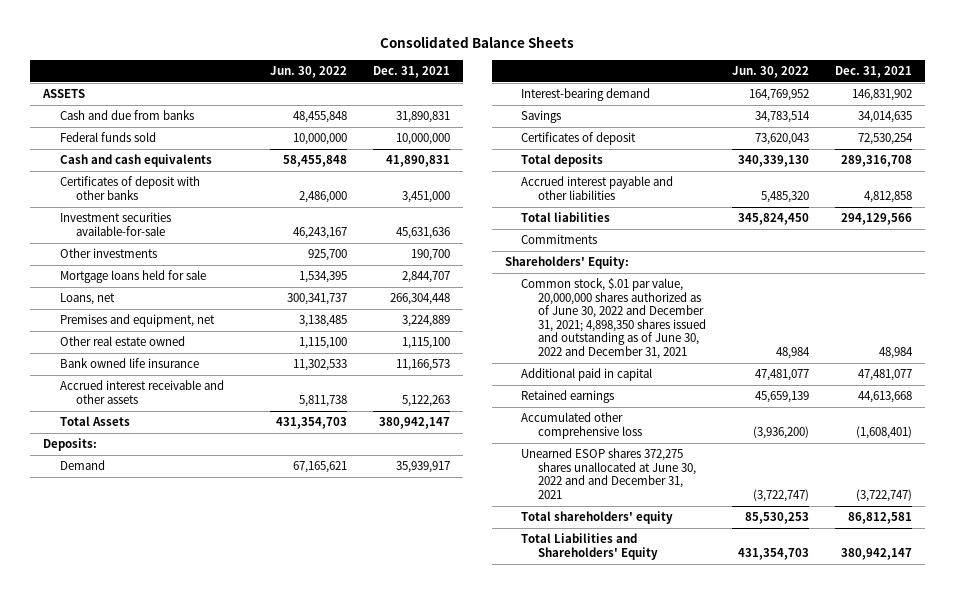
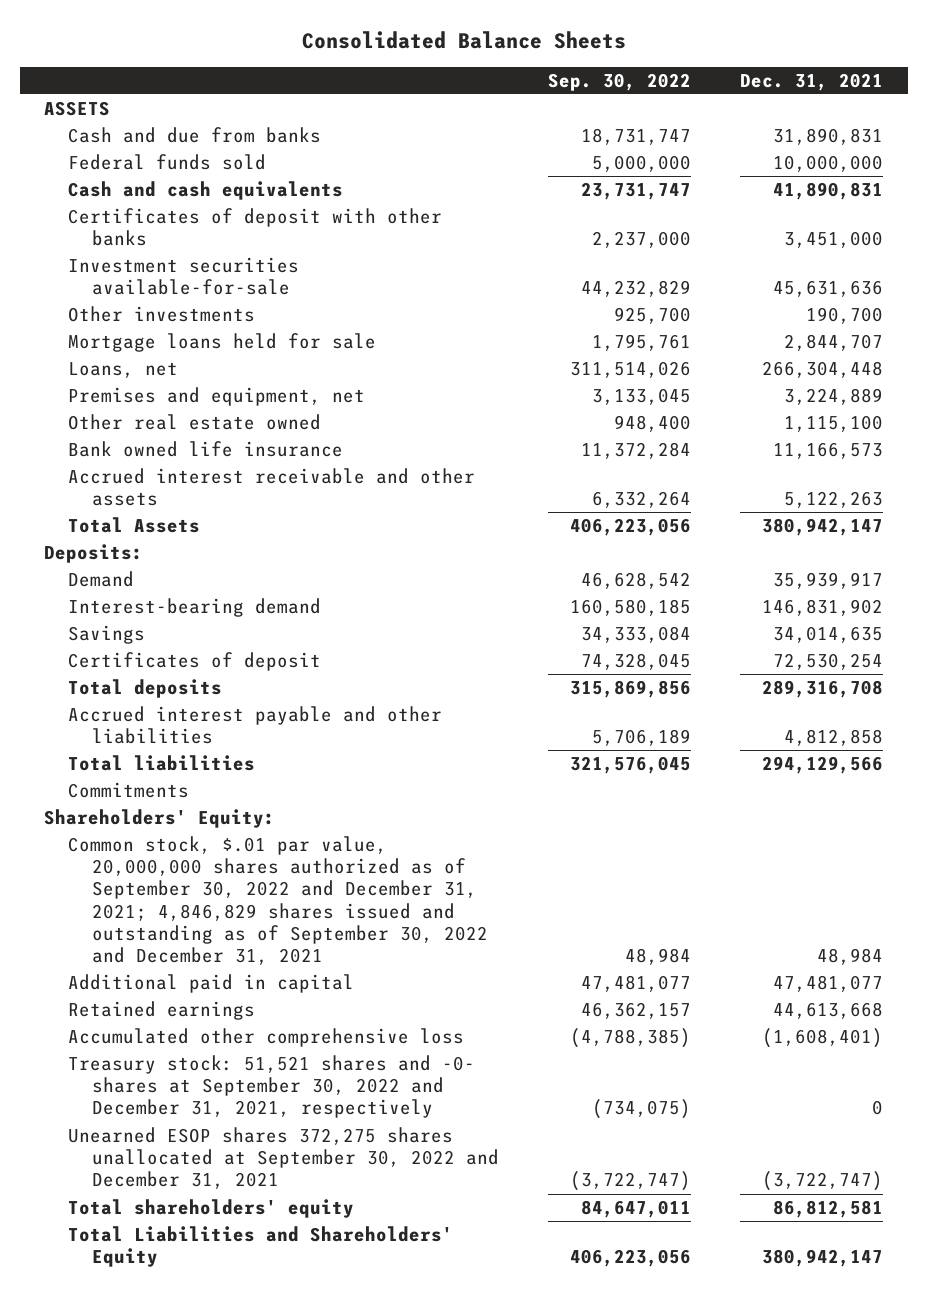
- | Jun. 30, 2022 | Dec. 31, 2021
+ | Sep. 30, 2022 | Dec. 31, 2021
- Common stock, $.01 par value, 20,000,000 shares authorized as of June 30, 2022 and December 31, 2021; 4,898,350 shares issued and outstanding as of June 30, 2022 and December 31, 2021 | 48,984 | 48,984
+ Common stock, $.01 par value, 20,000,000 shares authorized as of September 30, 2022 and December 31, 2021; 4,846,829 shares issued and outstanding as of September 30, 2022 and December 31, 2021 | 48,984 | 48,984
- Unearned ESOP shares 372,275 shares unallocated at June 30, 2022 and and December 31, 2021 | (3,722,747) | (3,722,747)
+ Treasury stock: 51,521 shares and -0- shares at September 30, 2022 and December 31, 2021, respectively | (734,075) | 0
+ Unearned ESOP shares 372,275 shares unallocated at September 30, 2022 and December 31, 2021 | (3,722,747) | (3,722,747)

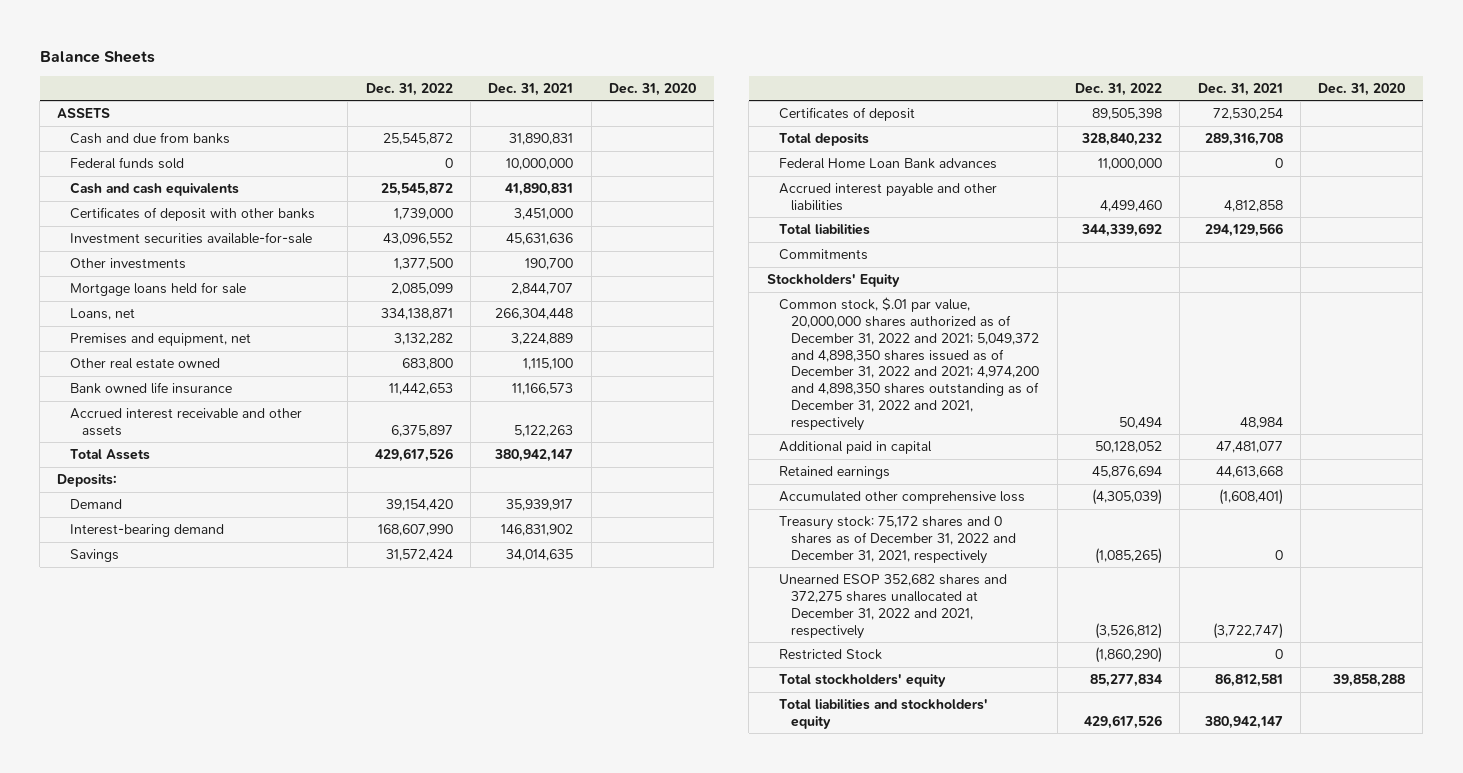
- Consolidated Balance Sheets
+ Balance Sheets
- | Sep. 30, 2022 | Dec. 31, 2021
+ | Dec. 31, 2022 | Dec. 31, 2021 | Dec. 31, 2020
+ Federal Home Loan Bank advances | 11,000,000 | 0 |
- Shareholders' Equity:
- Common stock, $.01 par value, 20,000,000 shares authorized as of September 30, 2022 and December 31, 2021; 4,846,829 shares issued and outstanding as of September 30, 2022 and December 31, 2021 | 48,984 | 48,984
+ Stockholders' Equity
+ Common stock, $.01 par value, 20,000,000 shares authorized as of December 31, 2022 and 2021; 5,049,372 and 4,898,350 shares issued as of December 31, 2022 and 2021; 4,974,200 and 4,898,350 shares outstanding as of December 31, 2022 and 2021, respectively | 50,494 | 48,984 |
- Treasury stock: 51,521 shares and -0- shares at September 30, 2022 and December 31, 2021, respectively | (734,075) | 0
- Unearned ESOP shares 372,275 shares unallocated at September 30, 2022 and December 31, 2021 | (3,722,747) | (3,722,747)
- Total shareholders' equity | 84,647,011 | 86,812,581
- Total Liabilities and Shareholders' Equity | 406,223,056 | 380,942,147
+ Treasury stock: 75,172 shares and 0 shares as of December 31, 2022 and December 31, 2021, respectively | (1,085,265) | 0 |
+ Unearned ESOP 352,682 shares and 372,275 shares unallocated at December 31, 2022 and 2021, respectively | (3,526,812) | (3,722,747) |
+ Restricted Stock | (1,860,290) | 0 |
+ Total stockholders' equity | 85,277,834 | 86,812,581 | 39,858,288
+ Total liabilities and stockholders' equity | 429,617,526 | 380,942,147 |

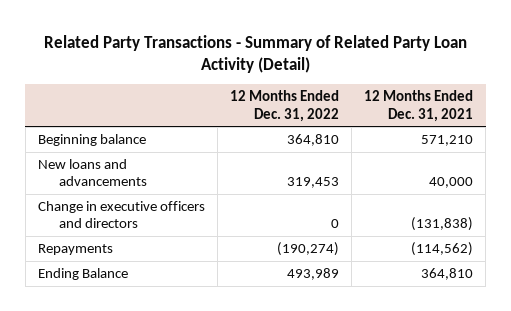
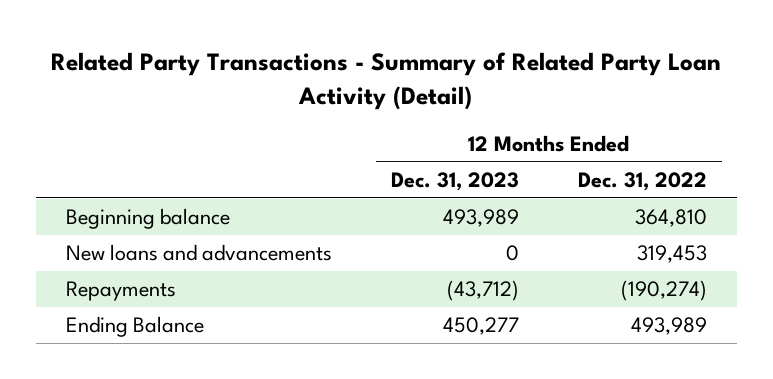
- | 12 Months Ended Dec. 31, 2022 | 12 Months Ended Dec. 31, 2021
+ | 12 Months Ended Dec. 31, 2023 | 12 Months Ended Dec. 31, 2022
- Change in executive officers and directors | 0 | (131,838)

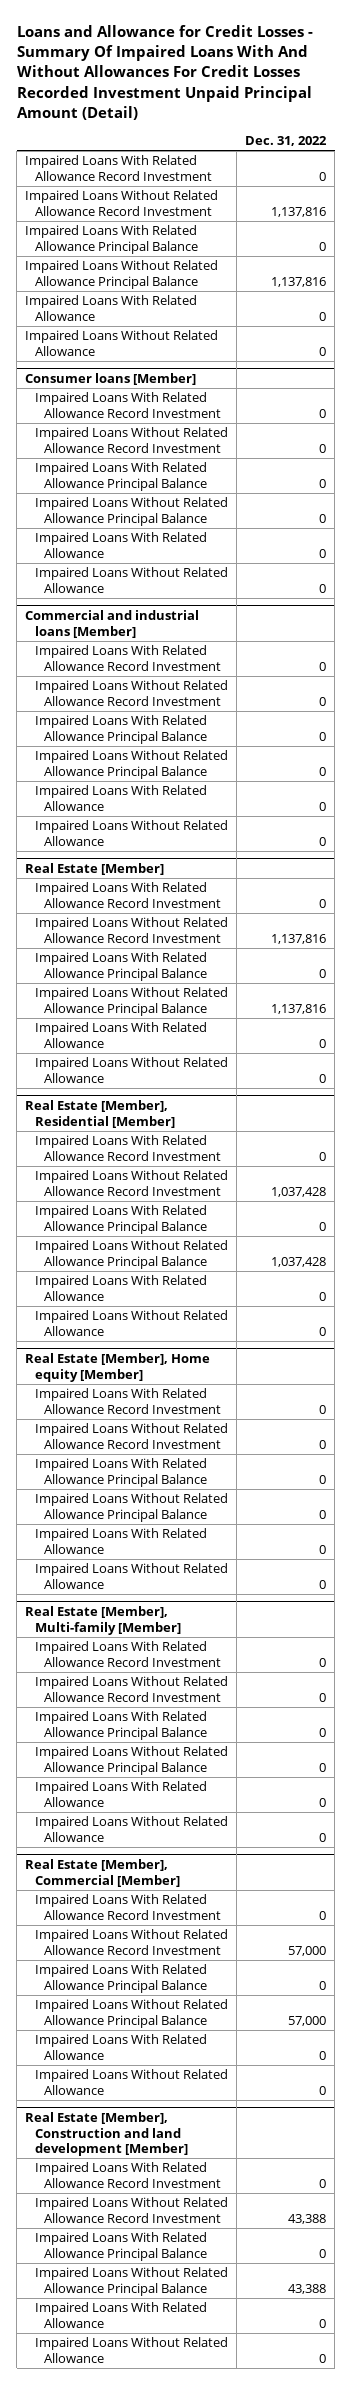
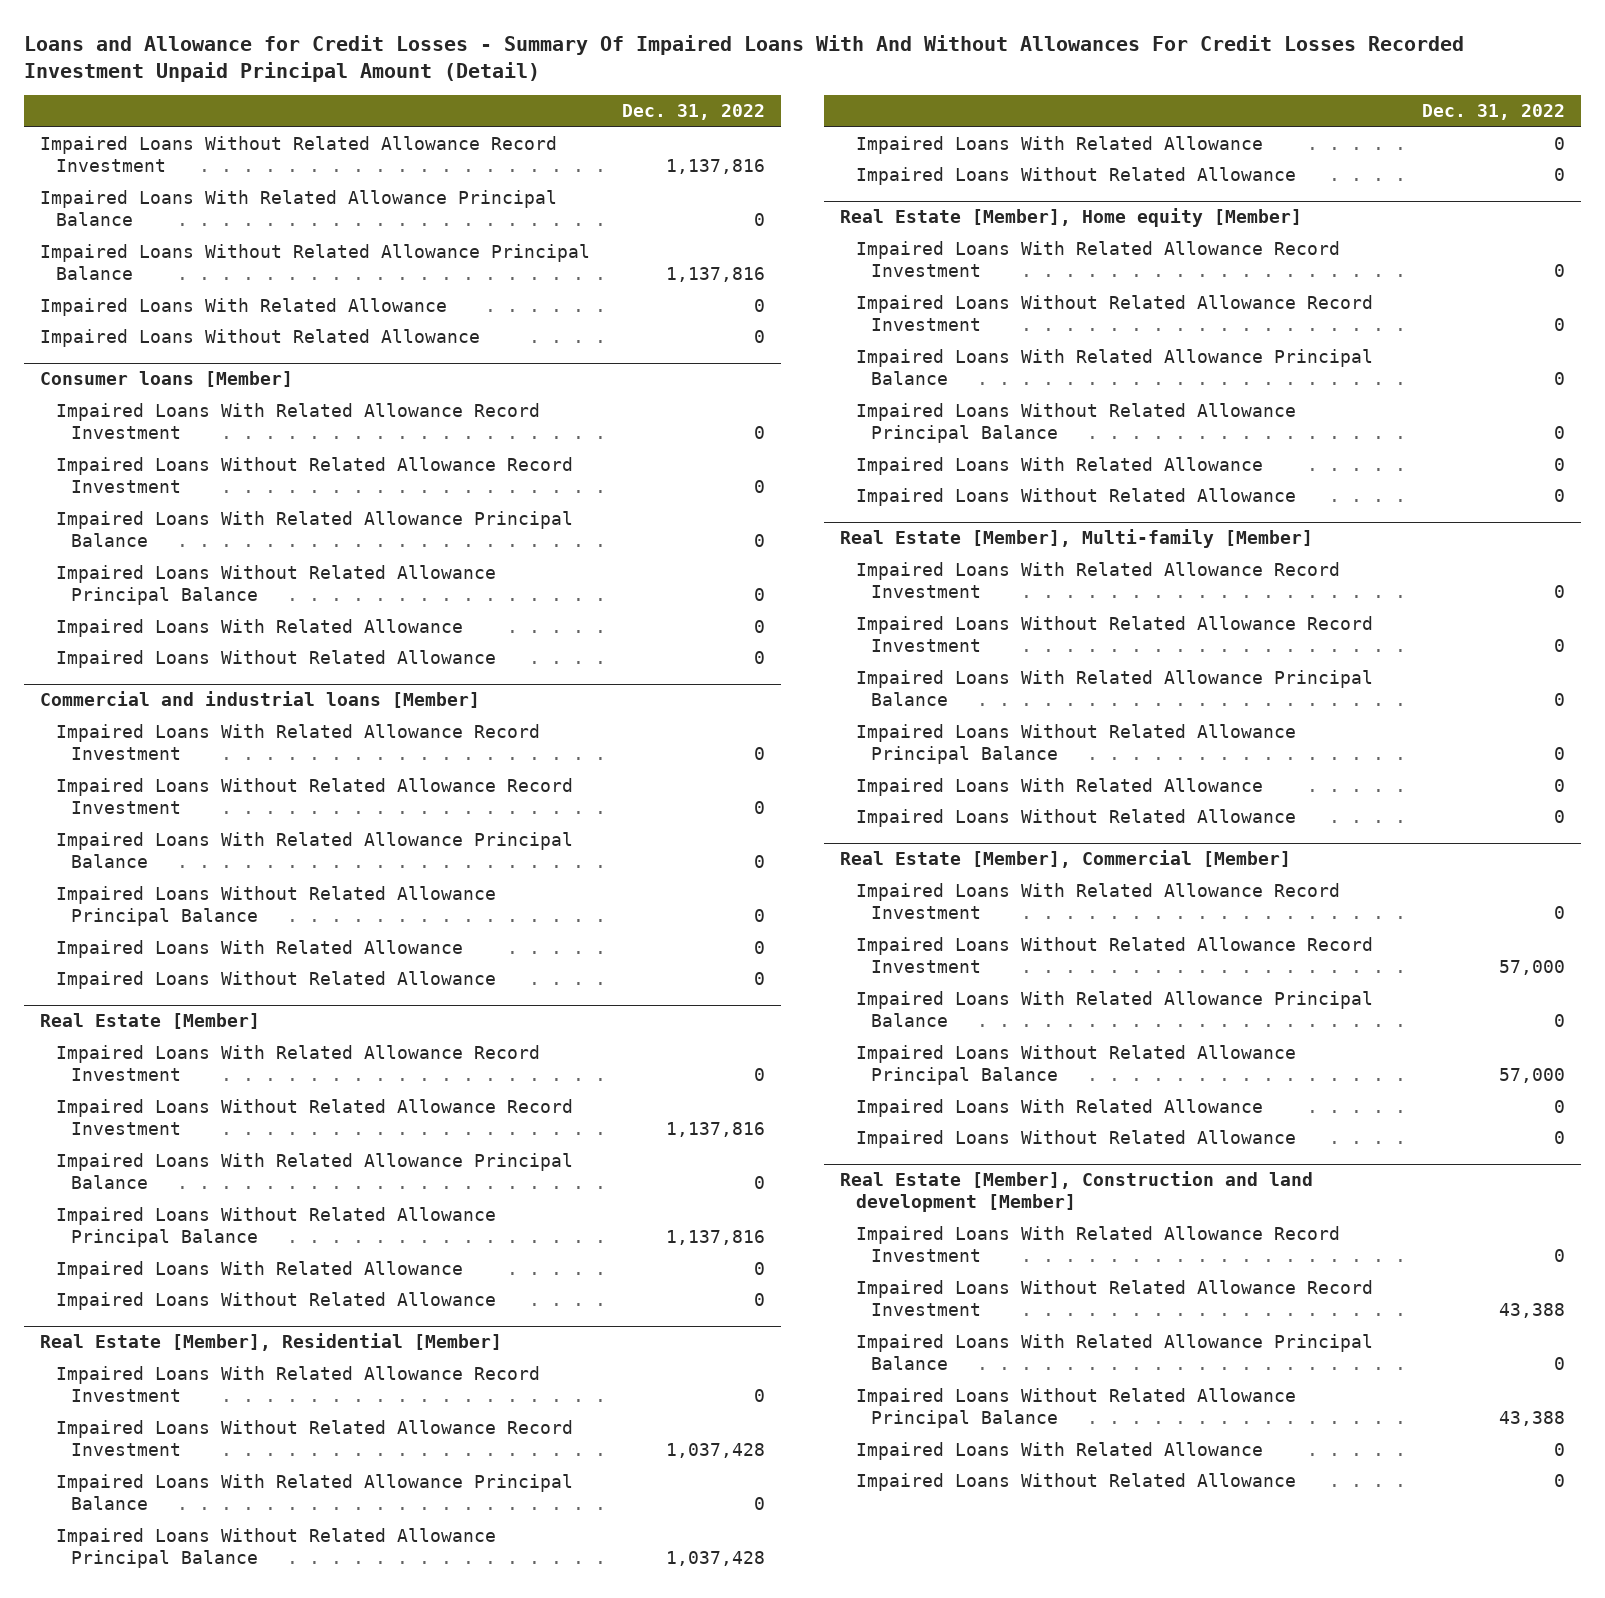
- Impaired Loans With Related Allowance Record Investment | 0

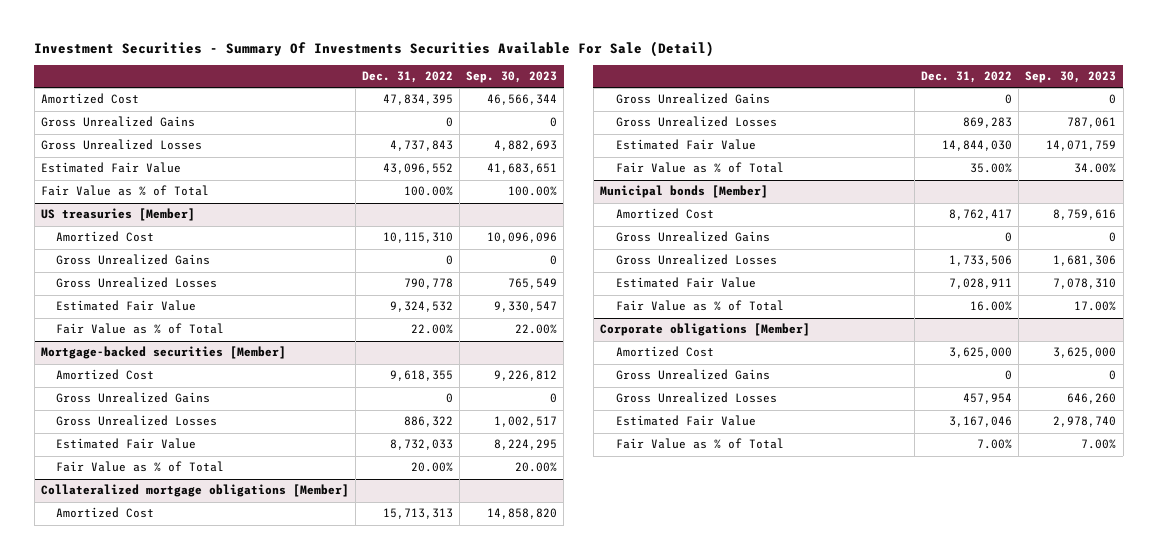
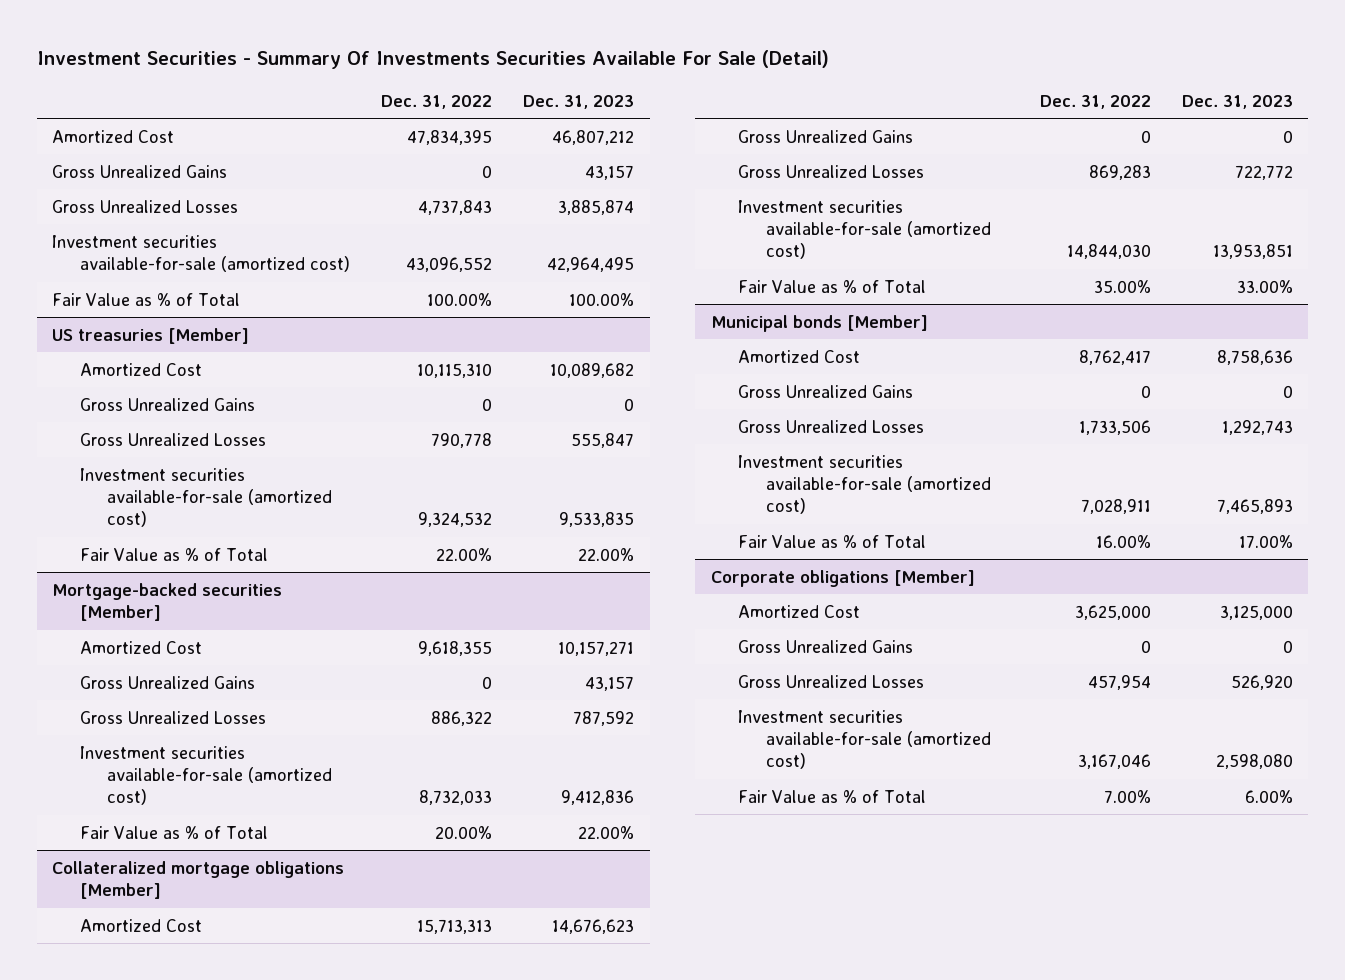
- | Dec. 31, 2022 | Sep. 30, 2023
+ | Dec. 31, 2022 | Dec. 31, 2023
- Estimated Fair Value | 43,096,552 | 41,683,651
+ Investment securities available-for-sale (amortized cost) | 43,096,552 | 42,964,495
@ US treasuries [Member]
- Estimated Fair Value | 9,324,532 | 9,330,547
+ Investment securities available-for-sale (amortized cost) | 9,324,532 | 9,533,835
@ Mortgage-backed securities [Member]
- Estimated Fair Value | 8,732,033 | 8,224,295
+ Investment securities available-for-sale (amortized cost) | 8,732,033 | 9,412,836
@ Collateralized mortgage obligations [Member]
- Estimated Fair Value | 14,844,030 | 14,071,759
+ Investment securities available-for-sale (amortized cost) | 14,844,030 | 13,953,851
@ Municipal bonds [Member]
- Estimated Fair Value | 7,028,911 | 7,078,310
+ Investment securities available-for-sale (amortized cost) | 7,028,911 | 7,465,893
@ Corporate obligations [Member]
- Estimated Fair Value | 3,167,046 | 2,978,740
+ Investment securities available-for-sale (amortized cost) | 3,167,046 | 2,598,080

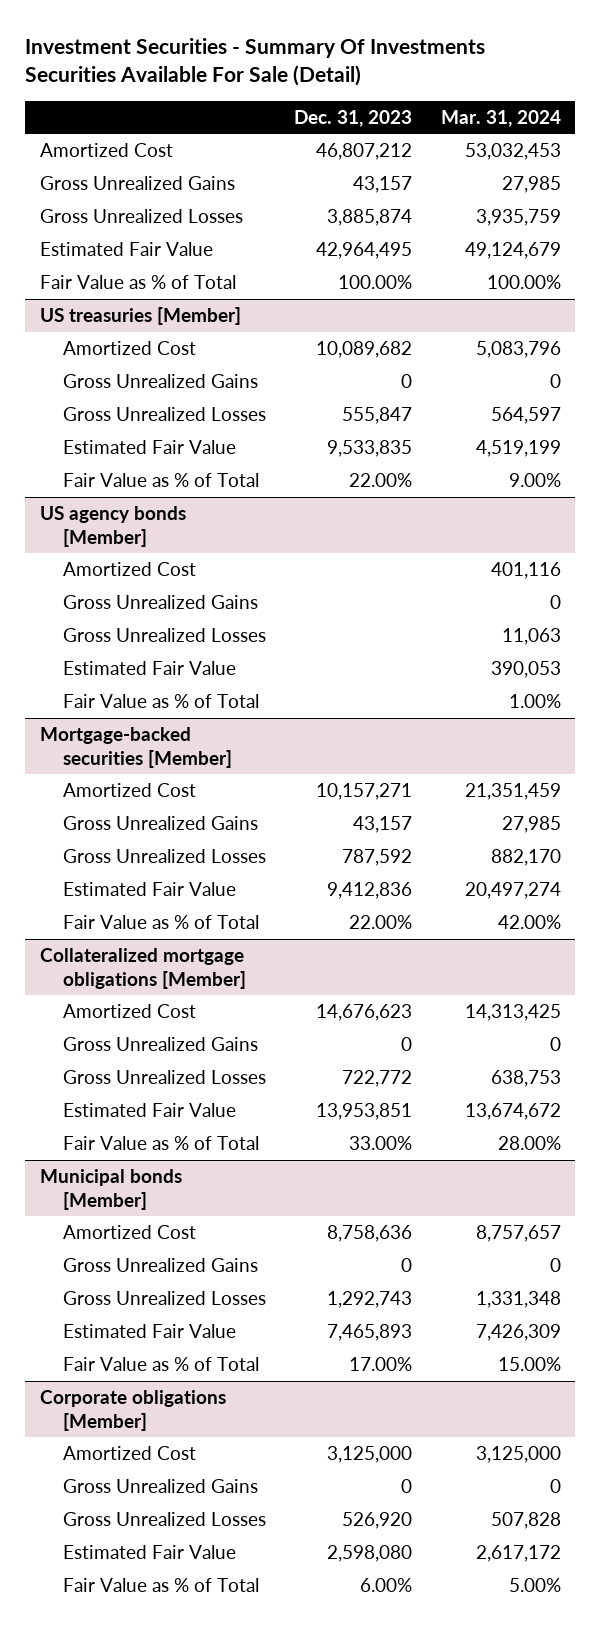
- | Dec. 31, 2022 | Dec. 31, 2023
+ | Dec. 31, 2023 | Mar. 31, 2024
- Investment securities available-for-sale (amortized cost) | 43,096,552 | 42,964,495
+ Estimated Fair Value | 42,964,495 | 49,124,679
@ US treasuries [Member]
- Investment securities available-for-sale (amortized cost) | 9,324,532 | 9,533,835
+ Estimated Fair Value | 9,533,835 | 4,519,199
+ US agency bonds [Member]
+ Amortized Cost | | 401,116
+ Gross Unrealized Gains | | 0
+ Gross Unrealized Losses | | 11,063
+ Estimated Fair Value | | 390,053
+ Fair Value as % of Total | | 1.00%
@ Mortgage-backed securities [Member]
- Investment securities available-for-sale (amortized cost) | 8,732,033 | 9,412,836
+ Estimated Fair Value | 9,412,836 | 20,497,274
@ Collateralized mortgage obligations [Member]
- Investment securities available-for-sale (amortized cost) | 14,844,030 | 13,953,851
+ Estimated Fair Value | 13,953,851 | 13,674,672
@ Municipal bonds [Member]
- Investment securities available-for-sale (amortized cost) | 7,028,911 | 7,465,893
+ Estimated Fair Value | 7,465,893 | 7,426,309
@ Corporate obligations [Member]
- Investment securities available-for-sale (amortized cost) | 3,167,046 | 2,598,080
+ Estimated Fair Value | 2,598,080 | 2,617,172

